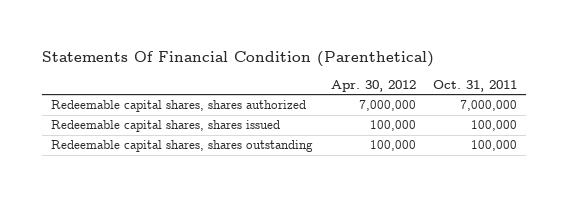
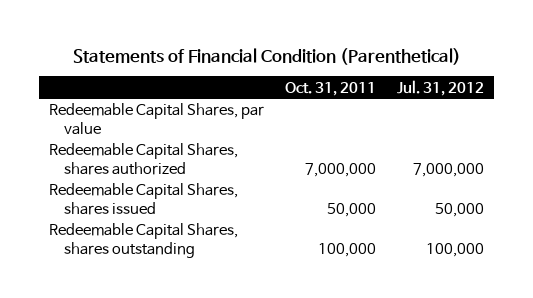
- Statements Of Financial Condition (Parenthetical)
+ Statements of Financial Condition (Parenthetical)
- | Apr. 30, 2012 | Oct. 31, 2011
+ | Oct. 31, 2011 | Jul. 31, 2012
- Redeemable capital shares, shares authorized | 7,000,000 | 7,000,000
- Redeemable capital shares, shares issued | 100,000 | 100,000
- Redeemable capital shares, shares outstanding | 100,000 | 100,000
+ Redeemable Capital Shares, par value
+ Redeemable Capital Shares, shares authorized | 7,000,000 | 7,000,000
+ Redeemable Capital Shares, shares issued | 50,000 | 50,000
+ Redeemable Capital Shares, shares outstanding | 100,000 | 100,000

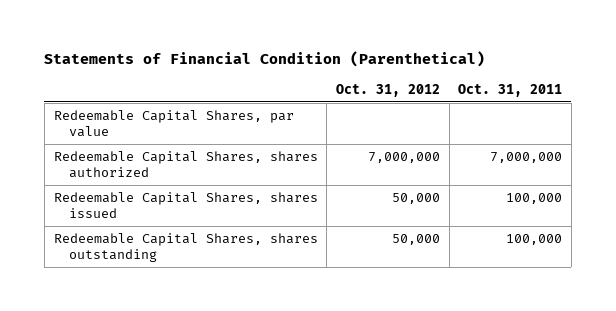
- | Oct. 31, 2011 | Jul. 31, 2012
+ | Oct. 31, 2012 | Oct. 31, 2011
- Redeemable Capital Shares, shares issued | 50,000 | 50,000
+ Redeemable Capital Shares, shares issued | 50,000 | 100,000

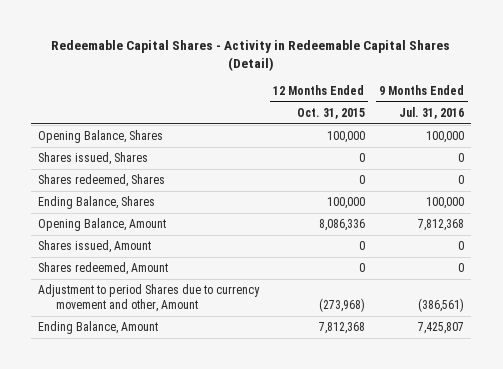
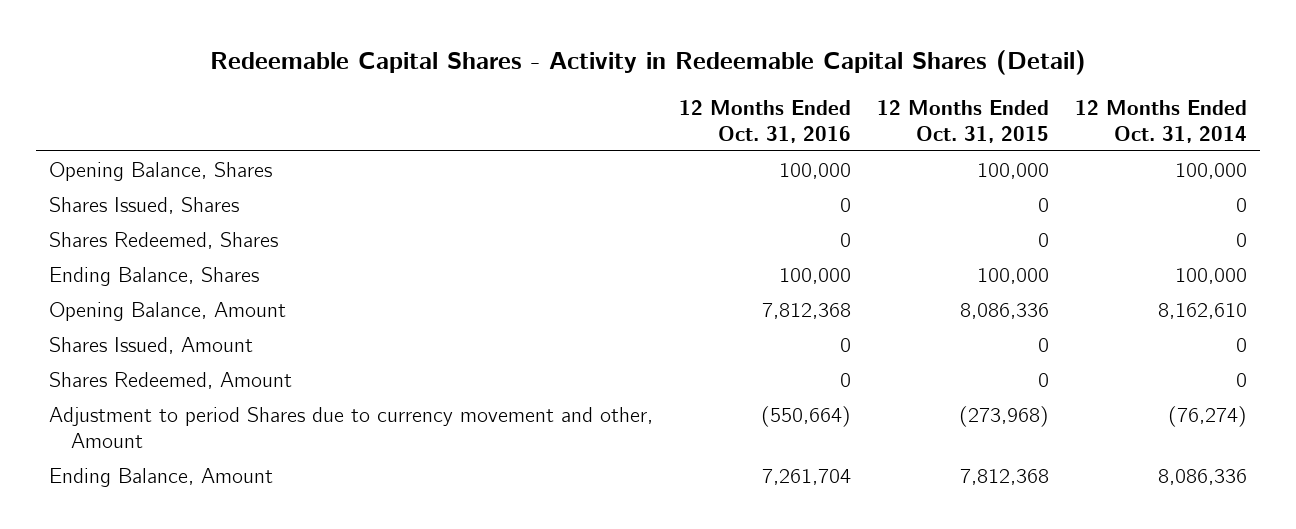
- | 12 Months Ended Oct. 31, 2015 | 9 Months Ended Jul. 31, 2016
+ | 12 Months Ended Oct. 31, 2016 | 12 Months Ended Oct. 31, 2015 | 12 Months Ended Oct. 31, 2014
- Shares issued, Shares | 0 | 0
- Shares redeemed, Shares | 0 | 0
+ Shares Issued, Shares | 0 | 0 | 0
+ Shares Redeemed, Shares | 0 | 0 | 0
- Shares issued, Amount | 0 | 0
- Shares redeemed, Amount | 0 | 0
+ Shares Issued, Amount | 0 | 0 | 0
+ Shares Redeemed, Amount | 0 | 0 | 0

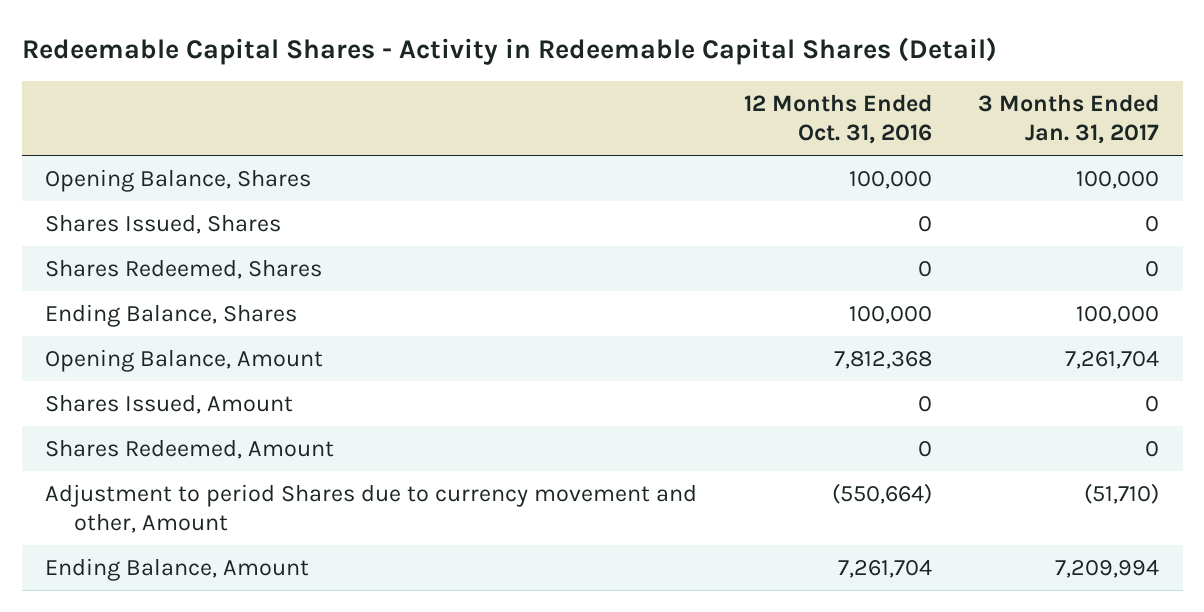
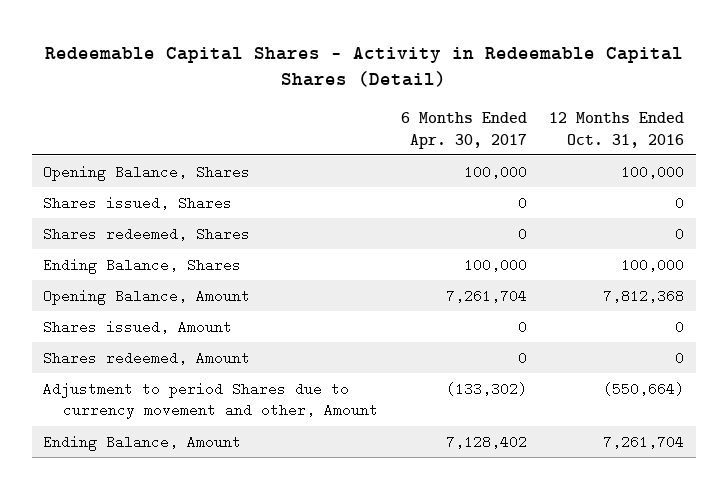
- | 12 Months Ended Oct. 31, 2016 | 3 Months Ended Jan. 31, 2017
+ | 6 Months Ended Apr. 30, 2017 | 12 Months Ended Oct. 31, 2016
- Shares Issued, Shares | 0 | 0
- Shares Redeemed, Shares | 0 | 0
+ Shares issued, Shares | 0 | 0
+ Shares redeemed, Shares | 0 | 0
- Shares Issued, Amount | 0 | 0
- Shares Redeemed, Amount | 0 | 0
+ Shares issued, Amount | 0 | 0
+ Shares redeemed, Amount | 0 | 0

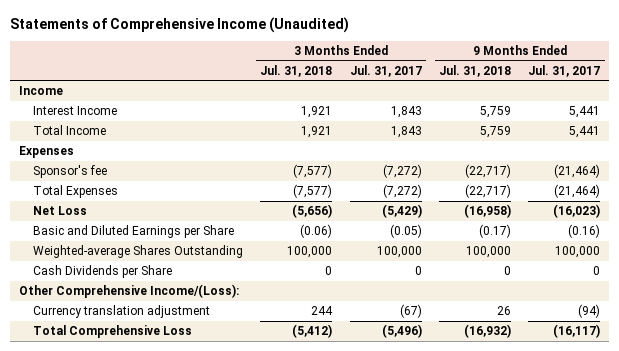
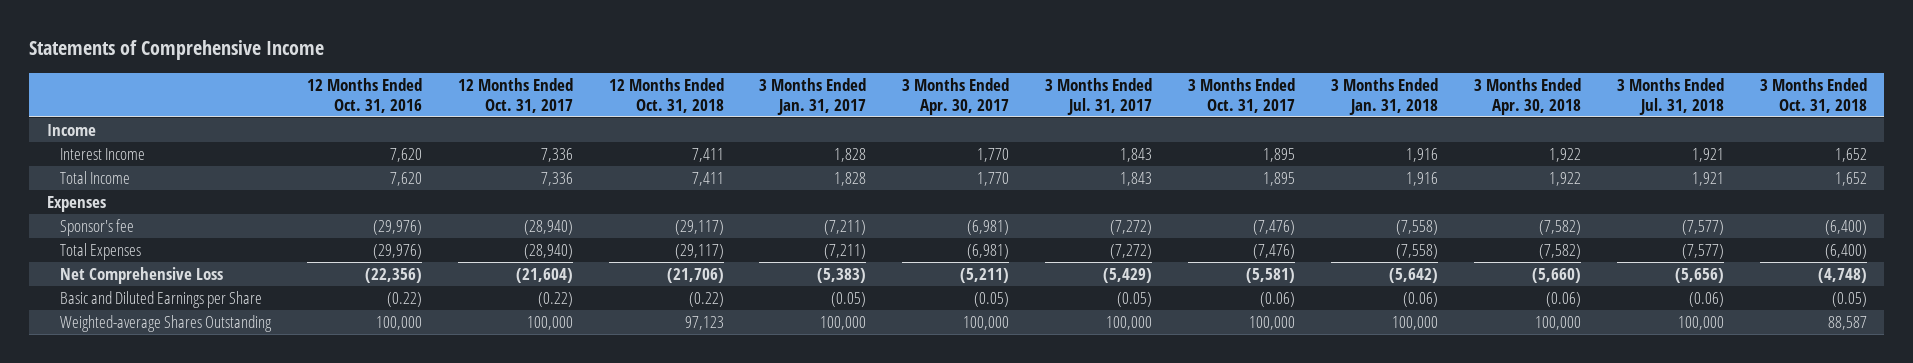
- Statements of Comprehensive Income (Unaudited)
+ Statements of Comprehensive Income
- | 3 Months Ended Jul. 31, 2018 | 3 Months Ended Jul. 31, 2017 | 9 Months Ended Jul. 31, 2018 | 9 Months Ended Jul. 31, 2017
+ | 12 Months Ended Oct. 31, 2016 | 12 Months Ended Oct. 31, 2017 | 12 Months Ended Oct. 31, 2018 | 3 Months Ended Jan. 31, 2017 | 3 Months Ended Apr. 30, 2017 | 3 Months Ended Jul. 31, 2017 | 3 Months Ended Oct. 31, 2017 | 3 Months Ended Jan. 31, 2018 | 3 Months Ended Apr. 30, 2018 | 3 Months Ended Jul. 31, 2018 | 3 Months Ended Oct. 31, 2018
- Net Loss | (5,656) | (5,429) | (16,958) | (16,023)
+ Net Comprehensive Loss | (22,356) | (21,604) | (21,706) | (5,383) | (5,211) | (5,429) | (5,581) | (5,642) | (5,660) | (5,656) | (4,748)
- Cash Dividends per Share | 0 | 0 | 0 | 0
- Other Comprehensive Income/(Loss):
- Currency translation adjustment | 244 | (67) | 26 | (94)
- Total Comprehensive Loss | (5,412) | (5,496) | (16,932) | (16,117)

